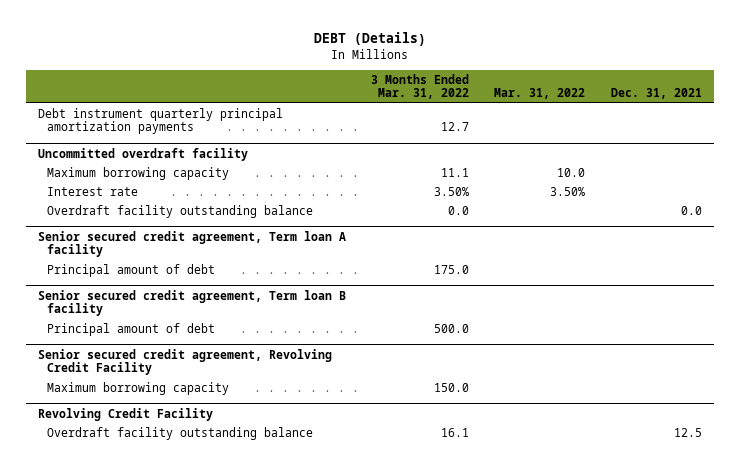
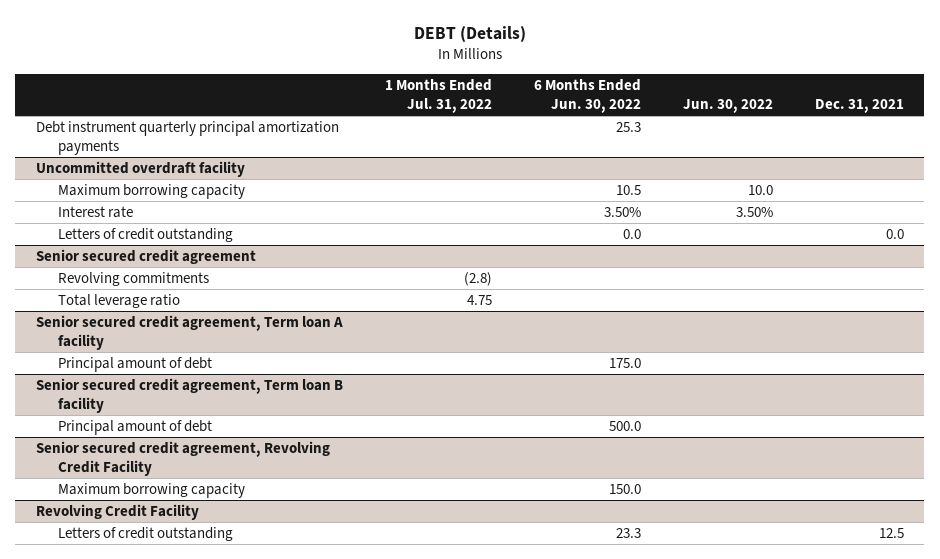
- | 3 Months Ended Mar. 31, 2022 | Mar. 31, 2022 | Dec. 31, 2021
+ | 1 Months Ended Jul. 31, 2022 | 6 Months Ended Jun. 30, 2022 | Jun. 30, 2022 | Dec. 31, 2021
@ Uncommitted overdraft facility
- Overdraft facility outstanding balance | 0.0 | | 0.0
+ Letters of credit outstanding | | 0.0 | | 0.0
+ Senior secured credit agreement
+ Revolving commitments | (2.8) | | |
+ Total leverage ratio | 4.75 | | |
@ Revolving Credit Facility
- Overdraft facility outstanding balance | 16.1 | | 12.5
+ Letters of credit outstanding | | 23.3 | | 12.5

